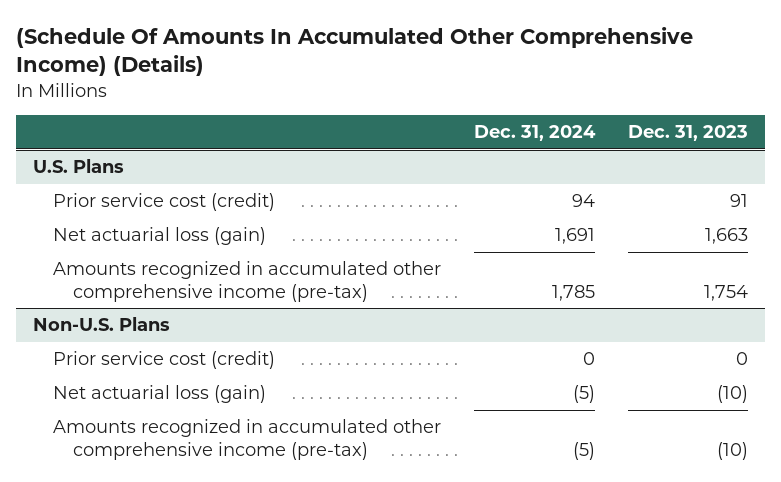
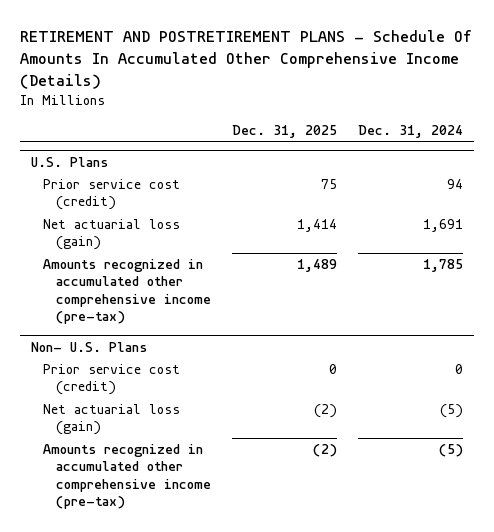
- (Schedule Of Amounts In Accumulated Other Comprehensive Income) (Details)
+ RETIREMENT AND POSTRETIREMENT PLANS - Schedule Of Amounts In Accumulated Other Comprehensive Income (Details)
- | Dec. 31, 2024 | Dec. 31, 2023
+ | Dec. 31, 2025 | Dec. 31, 2024
- Non-U.S. Plans
+ Non- U.S. Plans

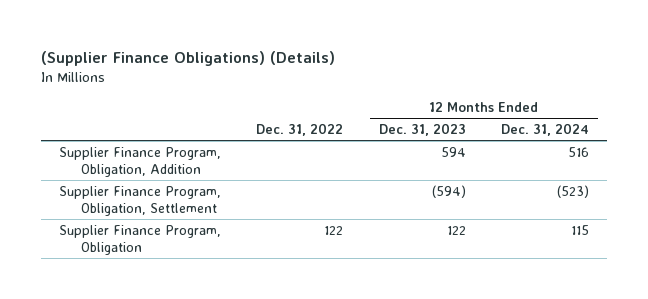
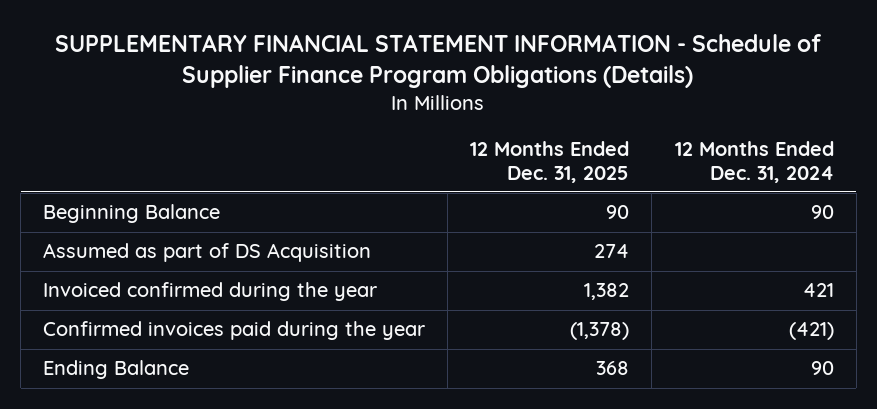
- (Supplier Finance Obligations) (Details)
+ SUPPLEMENTARY FINANCIAL STATEMENT INFORMATION - Schedule of Supplier Finance Program Obligations (Details)
- | Dec. 31, 2022 | 12 Months Ended Dec. 31, 2023 | 12 Months Ended Dec. 31, 2024
+ | 12 Months Ended Dec. 31, 2025 | 12 Months Ended Dec. 31, 2024
- Supplier Finance Program, Obligation, Addition | | 594 | 516
- Supplier Finance Program, Obligation, Settlement | | (594) | (523)
- Supplier Finance Program, Obligation | 122 | 122 | 115
+ Beginning Balance | 90 | 90
+ Assumed as part of DS Acquisition | 274 |
+ Invoiced confirmed during the year | 1,382 | 421
+ Confirmed invoices paid during the year | (1,378) | (421)
+ Ending Balance | 368 | 90

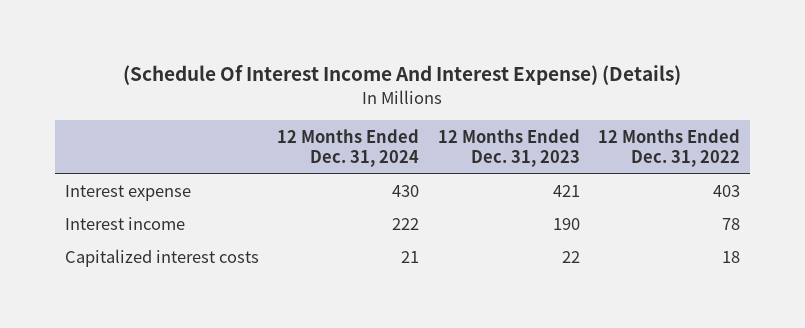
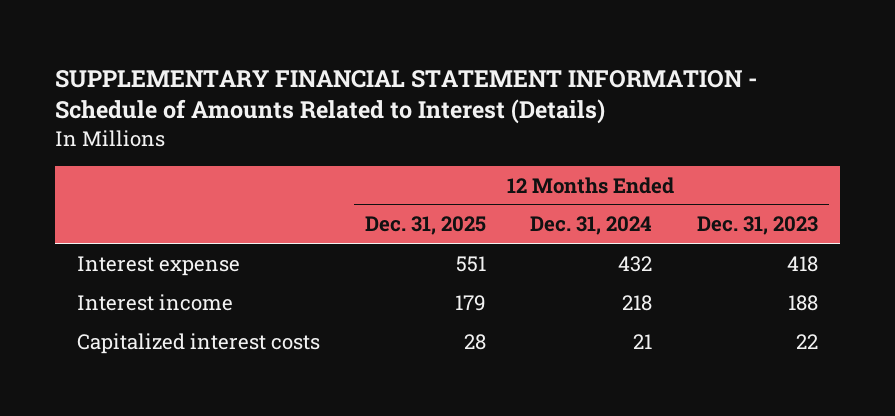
- (Schedule Of Interest Income And Interest Expense) (Details)
+ SUPPLEMENTARY FINANCIAL STATEMENT INFORMATION - Schedule of Amounts Related to Interest (Details)
- | 12 Months Ended Dec. 31, 2024 | 12 Months Ended Dec. 31, 2023 | 12 Months Ended Dec. 31, 2022
+ | 12 Months Ended Dec. 31, 2025 | 12 Months Ended Dec. 31, 2024 | 12 Months Ended Dec. 31, 2023
- Interest expense | 430 | 421 | 403
- Interest income | 222 | 190 | 78
+ Interest expense | 551 | 432 | 418
+ Interest income | 179 | 218 | 188

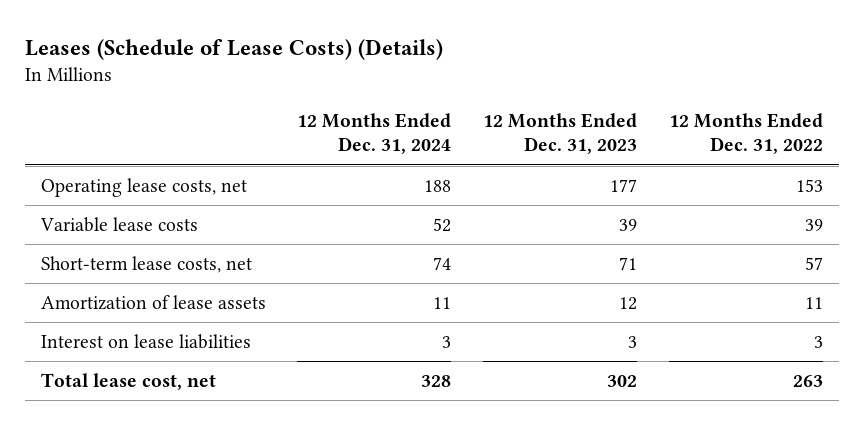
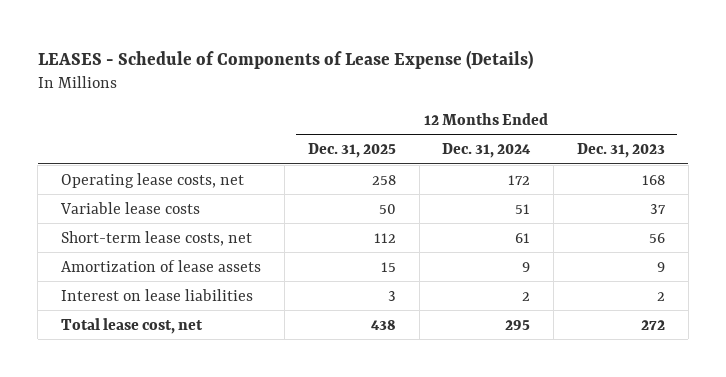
- Leases (Schedule of Lease Costs) (Details)
+ LEASES - Schedule of Components of Lease Expense (Details)
- | 12 Months Ended Dec. 31, 2024 | 12 Months Ended Dec. 31, 2023 | 12 Months Ended Dec. 31, 2022
+ | 12 Months Ended Dec. 31, 2025 | 12 Months Ended Dec. 31, 2024 | 12 Months Ended Dec. 31, 2023
- Operating lease costs, net | 188 | 177 | 153
- Variable lease costs | 52 | 39 | 39
- Short-term lease costs, net | 74 | 71 | 57
- Amortization of lease assets | 11 | 12 | 11
- Interest on lease liabilities | 3 | 3 | 3
- Total lease cost, net | 328 | 302 | 263
+ Operating lease costs, net | 258 | 172 | 168
+ Variable lease costs | 50 | 51 | 37
+ Short-term lease costs, net | 112 | 61 | 56
+ Amortization of lease assets | 15 | 9 | 9
+ Interest on lease liabilities | 3 | 2 | 2
+ Total lease cost, net | 438 | 295 | 272

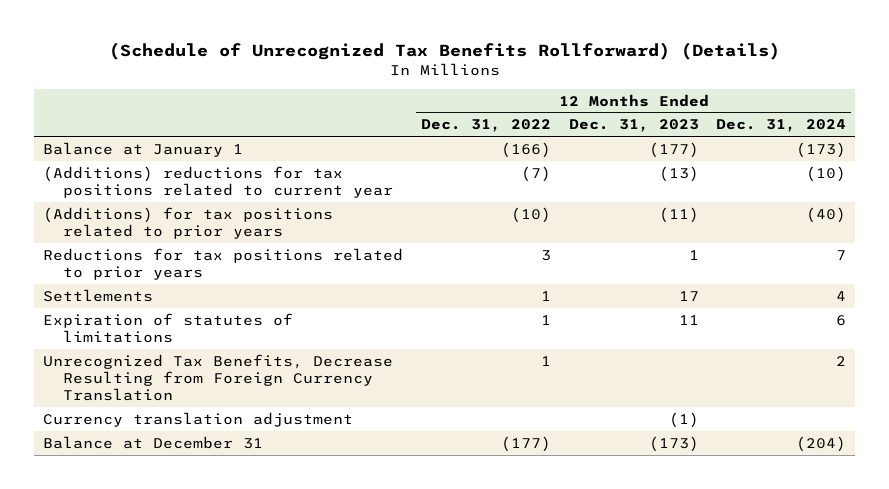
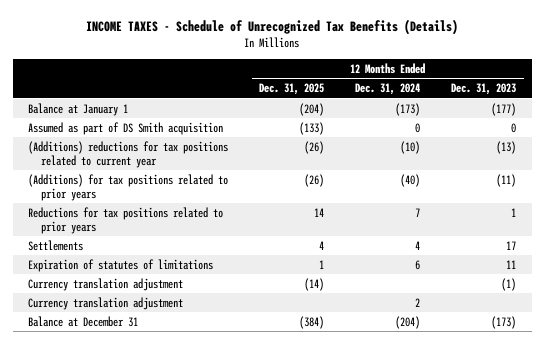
- (Schedule of Unrecognized Tax Benefits Rollforward) (Details)
+ INCOME TAXES - Schedule of Unrecognized Tax Benefits (Details)
- | 12 Months Ended Dec. 31, 2022 | 12 Months Ended Dec. 31, 2023 | 12 Months Ended Dec. 31, 2024
+ | 12 Months Ended Dec. 31, 2025 | 12 Months Ended Dec. 31, 2024 | 12 Months Ended Dec. 31, 2023
+ Assumed as part of DS Smith acquisition | (133) | 0 | 0
- Unrecognized Tax Benefits, Decrease Resulting from Foreign Currency Translation | 1 | | 2
+ Currency translation adjustment | | 2 |

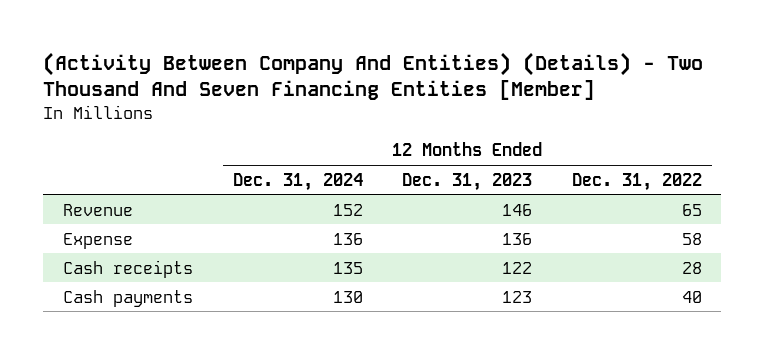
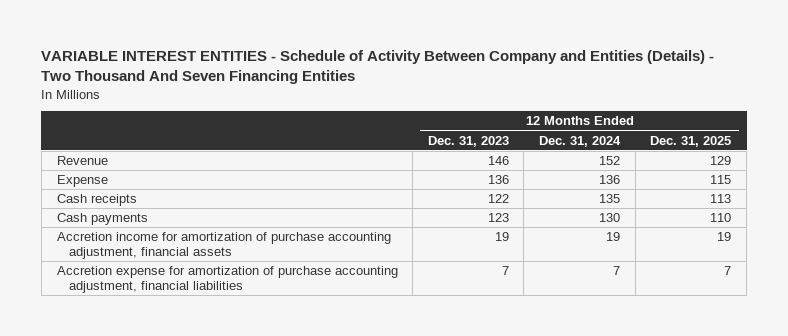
- (Activity Between Company And Entities) (Details) - Two Thousand And Seven Financing Entities [Member]
+ VARIABLE INTEREST ENTITIES - Schedule of Activity Between Company and Entities (Details) - Two Thousand And Seven Financing Entities
- | 12 Months Ended Dec. 31, 2024 | 12 Months Ended Dec. 31, 2023 | 12 Months Ended Dec. 31, 2022
+ | 12 Months Ended Dec. 31, 2023 | 12 Months Ended Dec. 31, 2024 | 12 Months Ended Dec. 31, 2025
+ Accretion income for amortization of purchase accounting adjustment, financial assets | 19 | 19 | 19
+ Accretion expense for amortization of purchase accounting adjustment, financial liabilities | 7 | 7 | 7

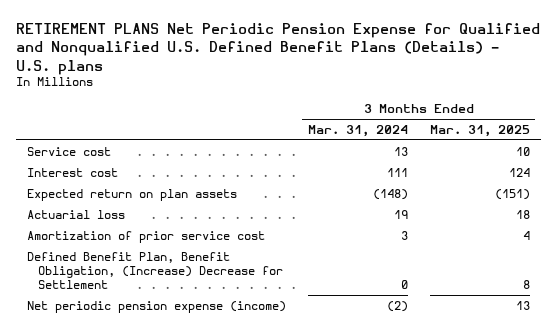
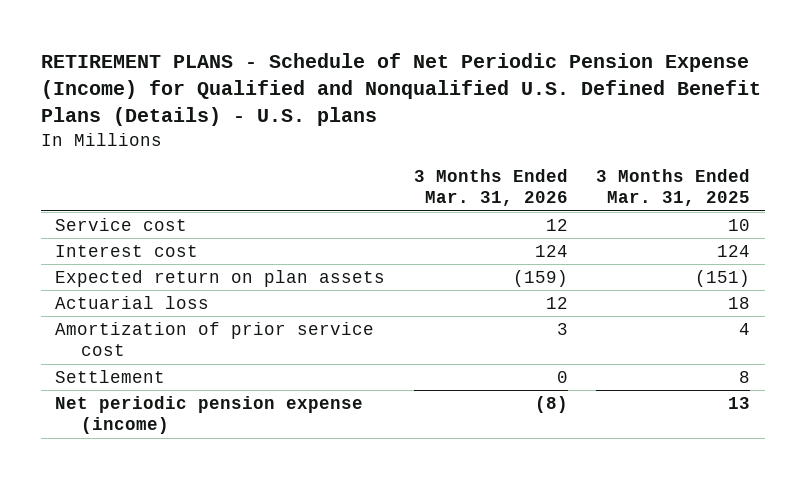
- RETIREMENT PLANS Net Periodic Pension Expense for Qualified and Nonqualified U.S. Defined Benefit Plans (Details) - U.S. plans
+ RETIREMENT PLANS - Schedule of Net Periodic Pension Expense (Income) for Qualified and Nonqualified U.S. Defined Benefit Plans (Details) - U.S. plans
- | 3 Months Ended Mar. 31, 2024 | 3 Months Ended Mar. 31, 2025
+ | 3 Months Ended Mar. 31, 2026 | 3 Months Ended Mar. 31, 2025
- Defined Benefit Plan, Benefit Obligation, (Increase) Decrease for Settlement | 0 | 8
+ Settlement | 0 | 8

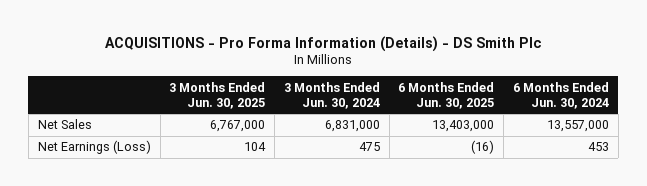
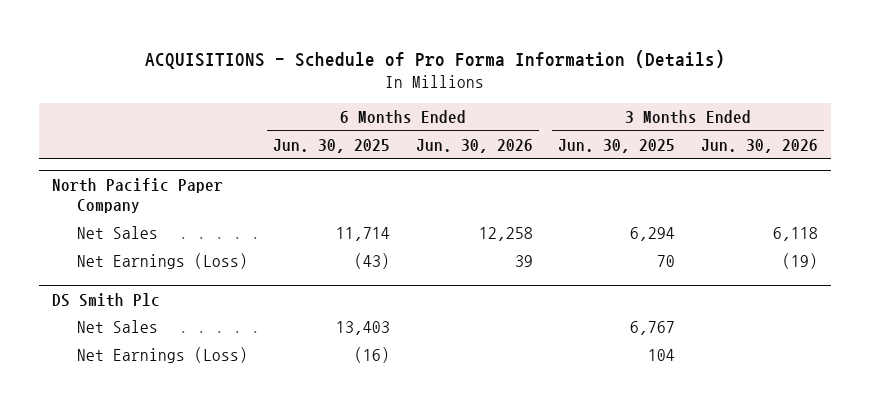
- ACQUISITIONS - Pro Forma Information (Details) - DS Smith Plc
+ ACQUISITIONS - Schedule of Pro Forma Information (Details)
- | 3 Months Ended Jun. 30, 2025 | 3 Months Ended Jun. 30, 2024 | 6 Months Ended Jun. 30, 2025 | 6 Months Ended Jun. 30, 2024
+ | 6 Months Ended Jun. 30, 2025 | 6 Months Ended Jun. 30, 2026 | 3 Months Ended Jun. 30, 2025 | 3 Months Ended Jun. 30, 2026
- Net Sales | 6,767,000 | 6,831,000 | 13,403,000 | 13,557,000
+ North Pacific Paper Company
+ Net Sales | 11,714 | 12,258 | 6,294 | 6,118
+ Net Earnings (Loss) | (43) | 39 | 70 | (19)
+ DS Smith Plc
+ Net Sales | 13,403 | | 6,767 |

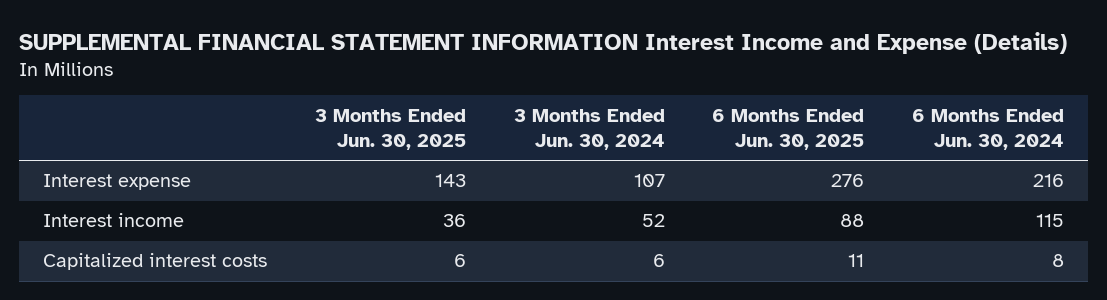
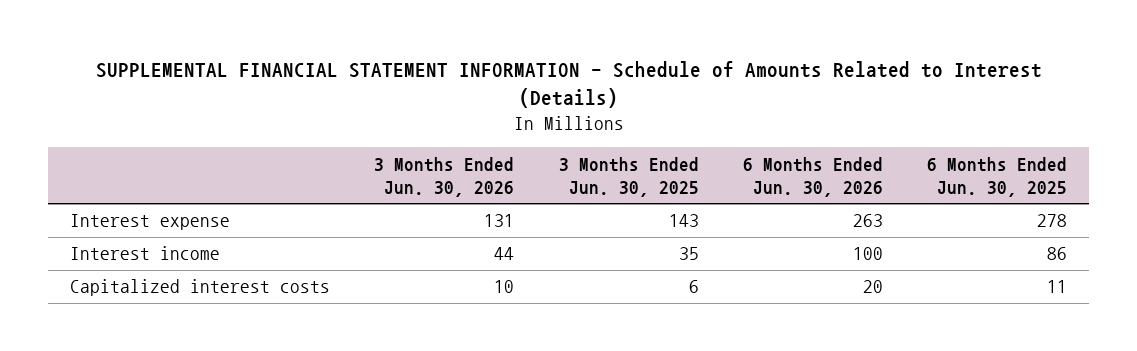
- SUPPLEMENTAL FINANCIAL STATEMENT INFORMATION Interest Income and Expense (Details)
+ SUPPLEMENTAL FINANCIAL STATEMENT INFORMATION - Schedule of Amounts Related to Interest (Details)
- | 3 Months Ended Jun. 30, 2025 | 3 Months Ended Jun. 30, 2024 | 6 Months Ended Jun. 30, 2025 | 6 Months Ended Jun. 30, 2024
+ | 3 Months Ended Jun. 30, 2026 | 3 Months Ended Jun. 30, 2025 | 6 Months Ended Jun. 30, 2026 | 6 Months Ended Jun. 30, 2025
- Interest expense | 143 | 107 | 276 | 216
- Interest income | 36 | 52 | 88 | 115
+ Interest expense | 131 | 143 | 263 | 278
+ Interest income | 44 | 35 | 100 | 86

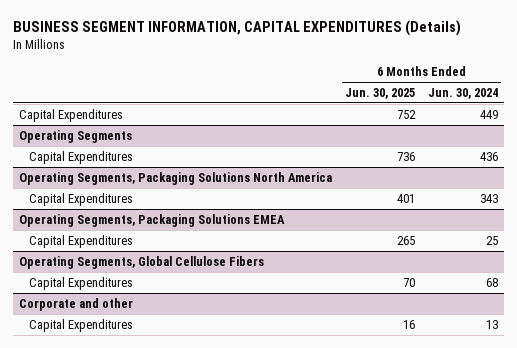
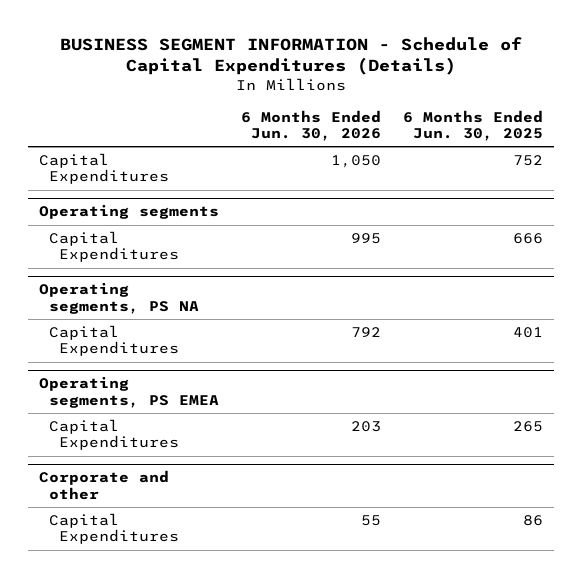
- BUSINESS SEGMENT INFORMATION, CAPITAL EXPENDITURES (Details)
+ BUSINESS SEGMENT INFORMATION - Schedule of Capital Expenditures (Details)
- | 6 Months Ended Jun. 30, 2025 | 6 Months Ended Jun. 30, 2024
+ | 6 Months Ended Jun. 30, 2026 | 6 Months Ended Jun. 30, 2025
- Operating Segments
- Capital Expenditures | 736 | 436
- Operating Segments, Packaging Solutions North America
+ Operating segments
+ Capital Expenditures | 995 | 666
+ Operating segments, PS NA
- Operating Segments, Packaging Solutions EMEA
+ Operating segments, PS EMEA
- Operating Segments, Global Cellulose Fibers
- Capital Expenditures | 70 | 68
@ Corporate and other
- Capital Expenditures | 16 | 13
+ Capital Expenditures | 55 | 86

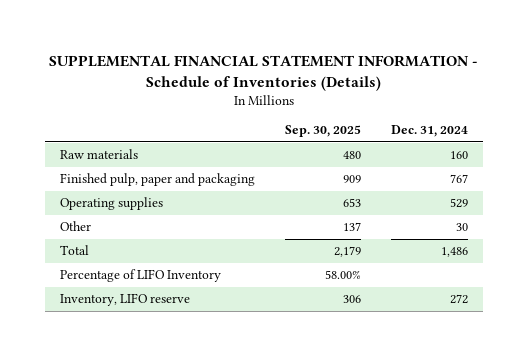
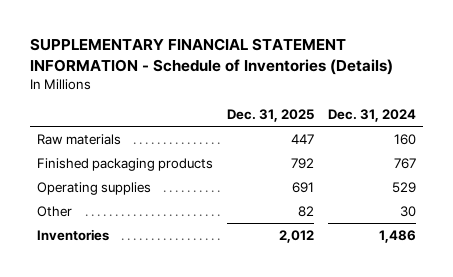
- SUPPLEMENTAL FINANCIAL STATEMENT INFORMATION - Schedule of Inventories (Details)
+ SUPPLEMENTARY FINANCIAL STATEMENT INFORMATION - Schedule of Inventories (Details)
- | Sep. 30, 2025 | Dec. 31, 2024
+ | Dec. 31, 2025 | Dec. 31, 2024
- Finished pulp, paper and packaging | 909 | 767
+ Finished packaging products | 792 | 767
- Total | 2,179 | 1,486
- Percentage of LIFO Inventory | 58.00% |
- Inventory, LIFO reserve | 306 | 272
+ Inventories | 2,012 | 1,486

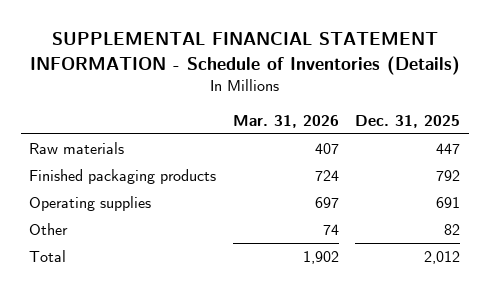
- SUPPLEMENTARY FINANCIAL STATEMENT INFORMATION - Schedule of Inventories (Details)
+ SUPPLEMENTAL FINANCIAL STATEMENT INFORMATION - Schedule of Inventories (Details)
- | Dec. 31, 2025 | Dec. 31, 2024
+ | Mar. 31, 2026 | Dec. 31, 2025
- Inventories | 2,012 | 1,486
+ Total | 1,902 | 2,012

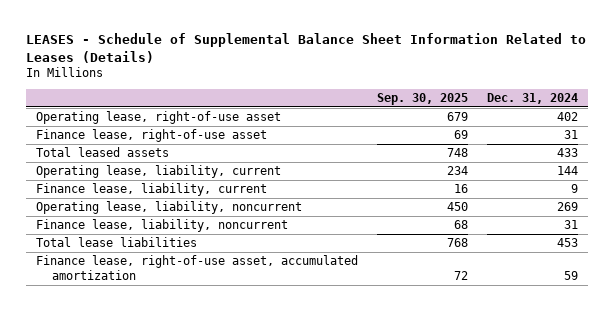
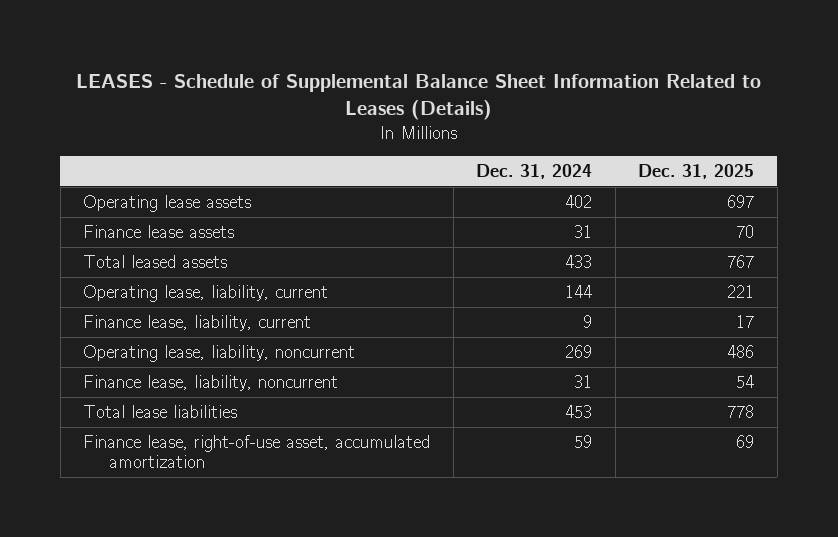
- | Sep. 30, 2025 | Dec. 31, 2024
+ | Dec. 31, 2024 | Dec. 31, 2025
- Operating lease, right-of-use asset | 679 | 402
- Finance lease, right-of-use asset | 69 | 31
+ Operating lease assets | 402 | 697
+ Finance lease assets | 31 | 70

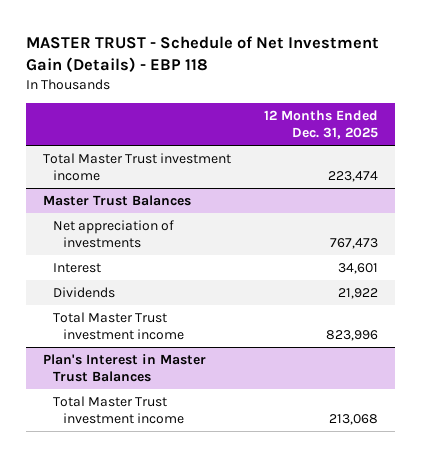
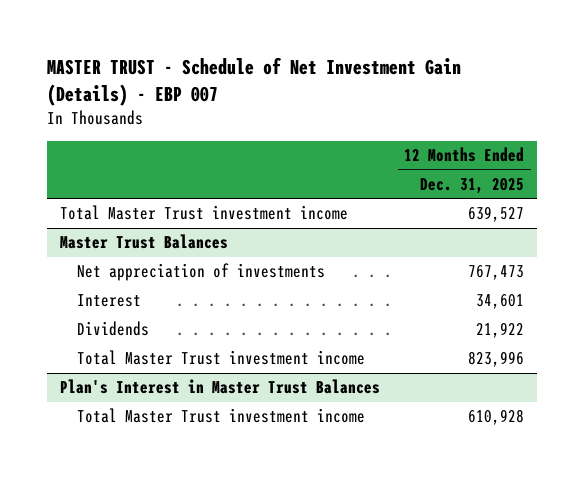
- MASTER TRUST - Schedule of Net Investment Gain (Details) - EBP 118
+ MASTER TRUST - Schedule of Net Investment Gain (Details) - EBP 007
- Total Master Trust investment income | 223,474
+ Total Master Trust investment income | 639,527
@ Plan's Interest in Master Trust Balances
- Total Master Trust investment income | 213,068
+ Total Master Trust investment income | 610,928

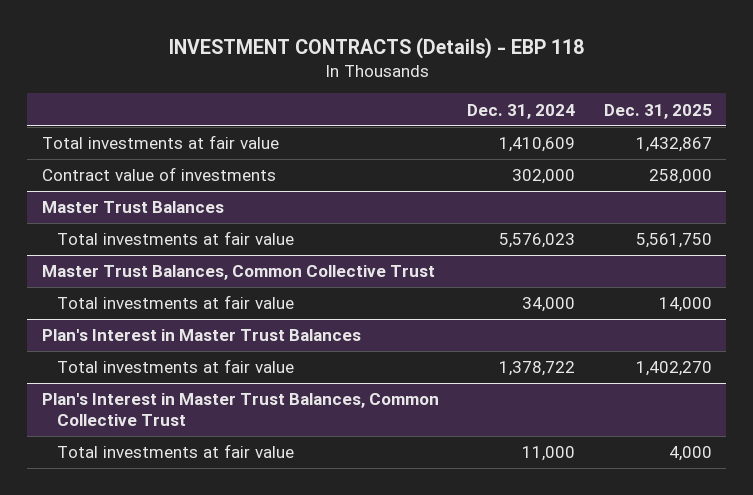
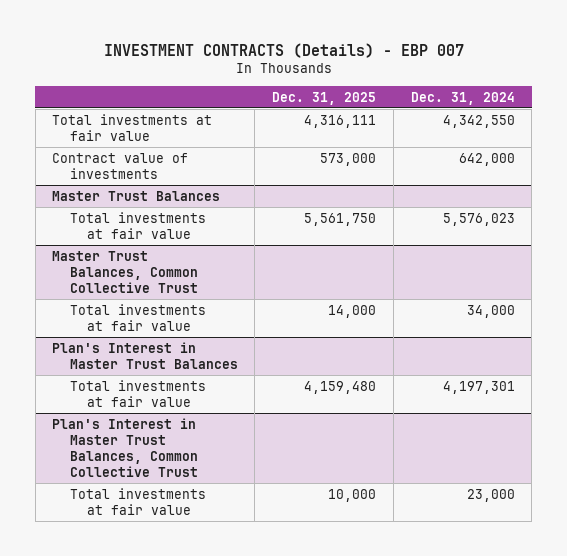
- INVESTMENT CONTRACTS (Details) - EBP 118
+ INVESTMENT CONTRACTS (Details) - EBP 007
- | Dec. 31, 2024 | Dec. 31, 2025
+ | Dec. 31, 2025 | Dec. 31, 2024
- Total investments at fair value | 1,410,609 | 1,432,867
- Contract value of investments | 302,000 | 258,000
+ Total investments at fair value | 4,316,111 | 4,342,550
+ Contract value of investments | 573,000 | 642,000
@ Plan's Interest in Master Trust Balances
- Total investments at fair value | 1,378,722 | 1,402,270
+ Total investments at fair value | 4,159,480 | 4,197,301
@ Plan's Interest in Master Trust Balances, Common Collective Trust
- Total investments at fair value | 11,000 | 4,000
+ Total investments at fair value | 10,000 | 23,000

